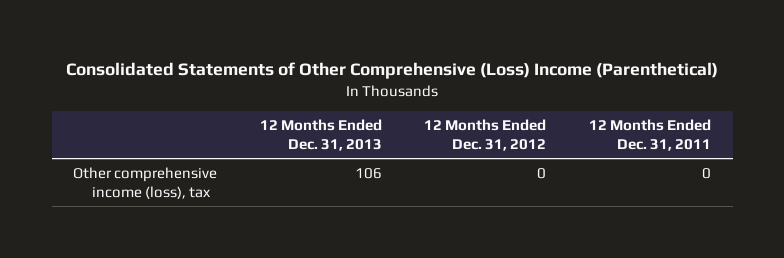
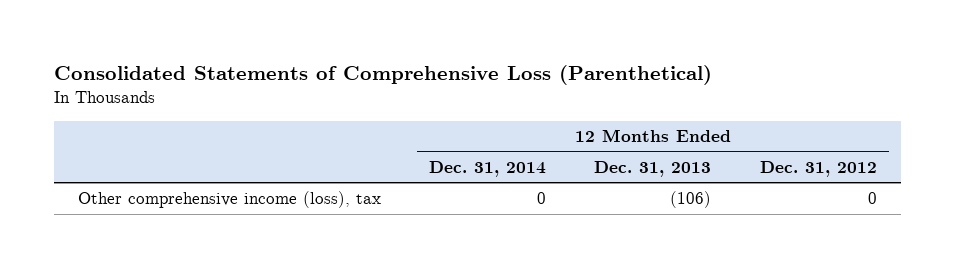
- Consolidated Statements of Other Comprehensive (Loss) Income (Parenthetical)
+ Consolidated Statements of Comprehensive Loss (Parenthetical)
- | 12 Months Ended Dec. 31, 2013 | 12 Months Ended Dec. 31, 2012 | 12 Months Ended Dec. 31, 2011
+ | 12 Months Ended Dec. 31, 2014 | 12 Months Ended Dec. 31, 2013 | 12 Months Ended Dec. 31, 2012
- Other comprehensive income (loss), tax | 106 | 0 | 0
+ Other comprehensive income (loss), tax | 0 | (106) | 0

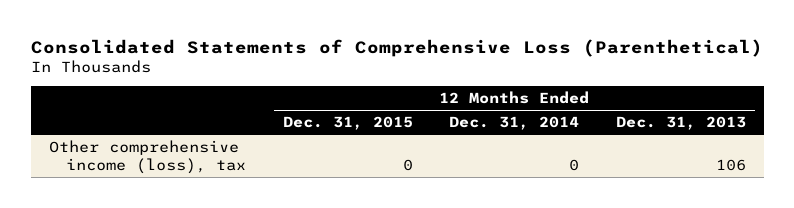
- | 12 Months Ended Dec. 31, 2014 | 12 Months Ended Dec. 31, 2013 | 12 Months Ended Dec. 31, 2012
+ | 12 Months Ended Dec. 31, 2015 | 12 Months Ended Dec. 31, 2014 | 12 Months Ended Dec. 31, 2013
- Other comprehensive income (loss), tax | 0 | (106) | 0
+ Other comprehensive income (loss), tax | 0 | 0 | 106

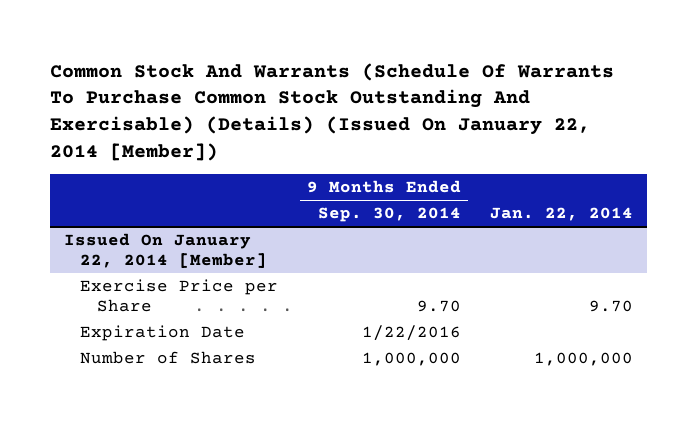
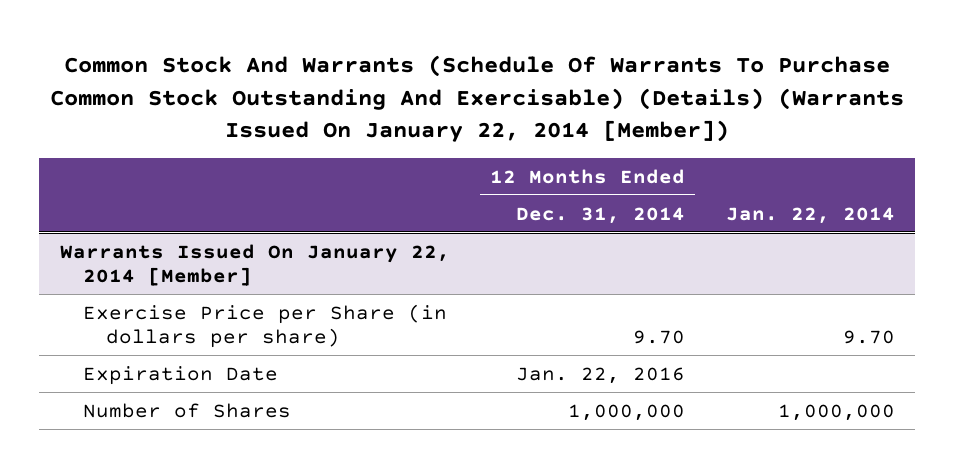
- Common Stock And Warrants (Schedule Of Warrants To Purchase Common Stock Outstanding And Exercisable) (Details) (Issued On January 22, 2014 [Member])
+ Common Stock And Warrants (Schedule Of Warrants To Purchase Common Stock Outstanding And Exercisable) (Details) (Warrants Issued On January 22, 2014 [Member])
- | 9 Months Ended Sep. 30, 2014 | Jan. 22, 2014
+ | 12 Months Ended Dec. 31, 2014 | Jan. 22, 2014
- Issued On January 22, 2014 [Member]
- Exercise Price per Share | 9.70 | 9.70
+ Warrants Issued On January 22, 2014 [Member]
+ Exercise Price per Share (in dollars per share) | 9.70 | 9.70

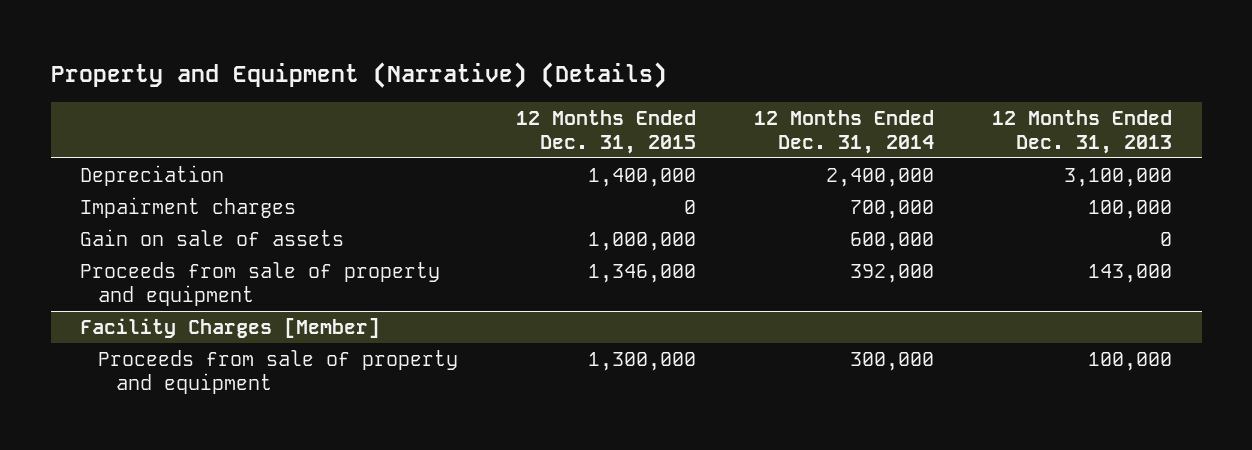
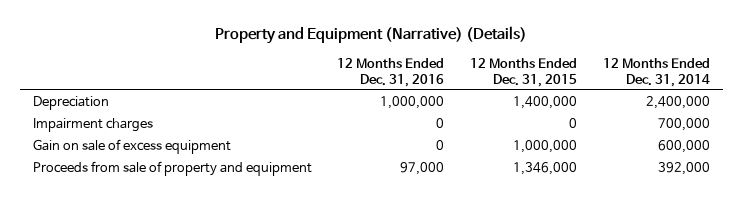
- | 12 Months Ended Dec. 31, 2015 | 12 Months Ended Dec. 31, 2014 | 12 Months Ended Dec. 31, 2013
+ | 12 Months Ended Dec. 31, 2016 | 12 Months Ended Dec. 31, 2015 | 12 Months Ended Dec. 31, 2014
- Gain on sale of assets | 1,000,000 | 600,000 | 0
+ Gain on sale of excess equipment | 0 | 1,000,000 | 600,000
- Facility Charges [Member]
- Proceeds from sale of property and equipment | 1,300,000 | 300,000 | 100,000

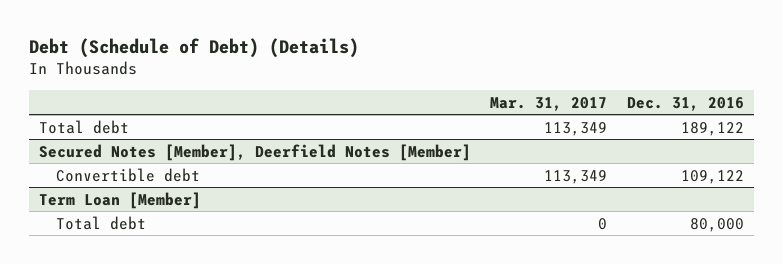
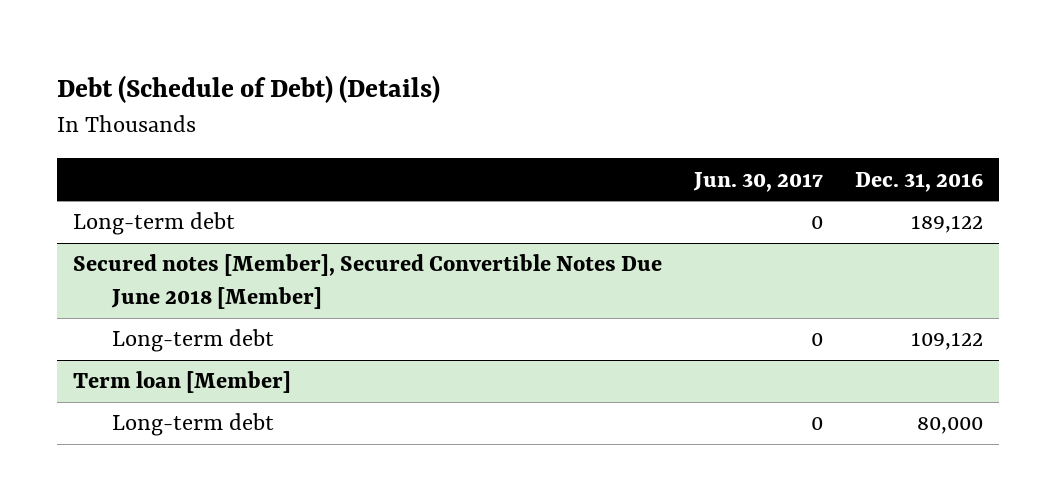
- | Mar. 31, 2017 | Dec. 31, 2016
+ | Jun. 30, 2017 | Dec. 31, 2016
- Total debt | 113,349 | 189,122
- Secured Notes [Member], Deerfield Notes [Member]
- Convertible debt | 113,349 | 109,122
- Term Loan [Member]
- Total debt | 0 | 80,000
+ Long-term debt | 0 | 189,122
+ Secured notes [Member], Secured Convertible Notes Due June 2018 [Member]
+ Long-term debt | 0 | 109,122
+ Term loan [Member]
+ Long-term debt | 0 | 80,000

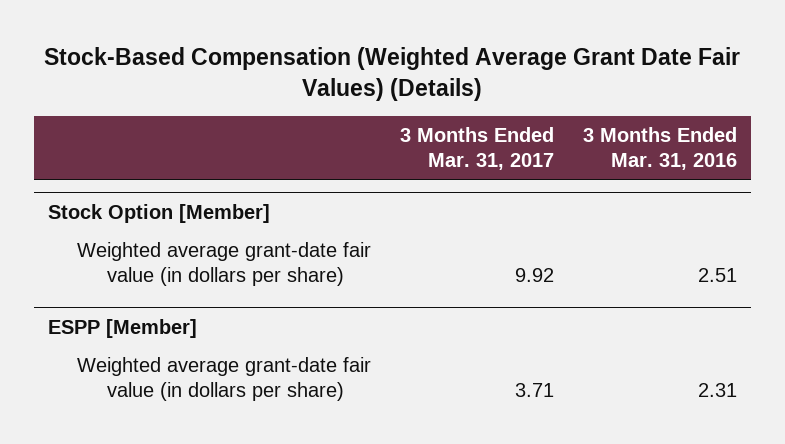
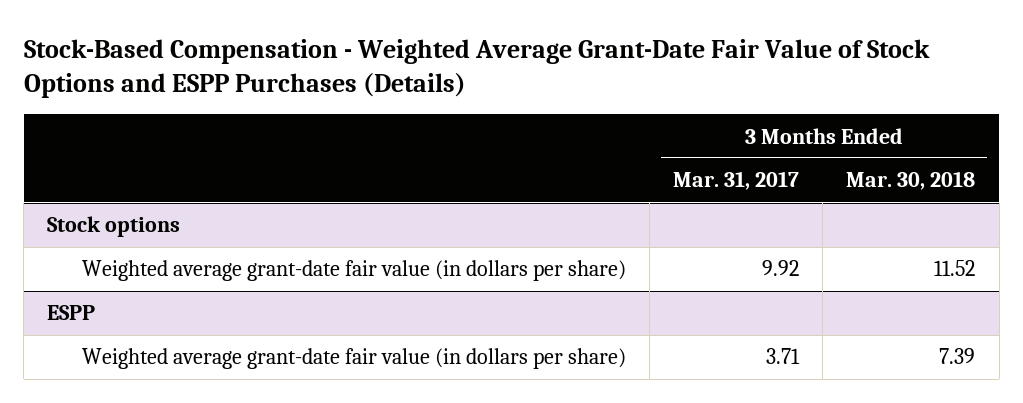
- Stock-Based Compensation (Weighted Average Grant Date Fair Values) (Details)
+ Stock-Based Compensation - Weighted Average Grant-Date Fair Value of Stock Options and ESPP Purchases (Details)
- | 3 Months Ended Mar. 31, 2017 | 3 Months Ended Mar. 31, 2016
+ | 3 Months Ended Mar. 31, 2017 | 3 Months Ended Mar. 30, 2018
- Stock Option [Member]
+ Stock options
- ESPP [Member]
+ ESPP

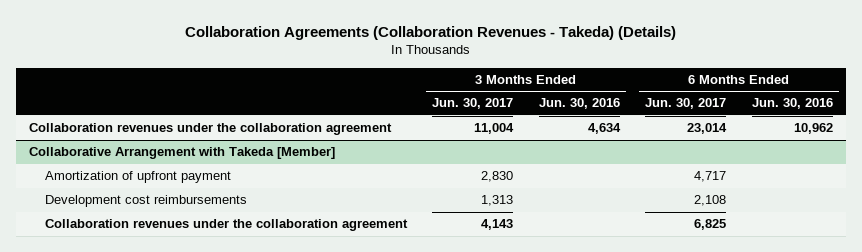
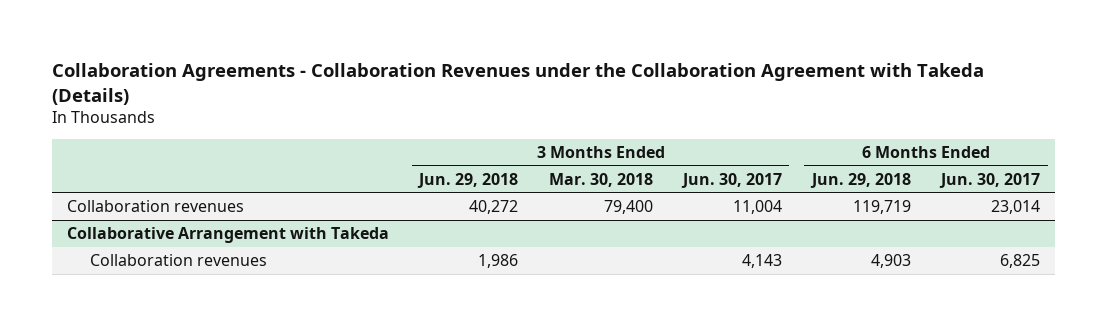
- Collaboration Agreements (Collaboration Revenues - Takeda) (Details)
+ Collaboration Agreements - Collaboration Revenues under the Collaboration Agreement with Takeda (Details)
- | 3 Months Ended Jun. 30, 2017 | 3 Months Ended Jun. 30, 2016 | 6 Months Ended Jun. 30, 2017 | 6 Months Ended Jun. 30, 2016
+ | 3 Months Ended Jun. 29, 2018 | 3 Months Ended Mar. 30, 2018 | 3 Months Ended Jun. 30, 2017 | 6 Months Ended Jun. 29, 2018 | 6 Months Ended Jun. 30, 2017
- Collaboration revenues under the collaboration agreement | 11,004 | 4,634 | 23,014 | 10,962
- Collaborative Arrangement with Takeda [Member]
- Amortization of upfront payment | 2,830 | | 4,717 |
- Development cost reimbursements | 1,313 | | 2,108 |
- Collaboration revenues under the collaboration agreement | 4,143 | | 6,825 |
+ Collaboration revenues | 40,272 | 79,400 | 11,004 | 119,719 | 23,014
+ Collaborative Arrangement with Takeda
+ Collaboration revenues | 1,986 | | 4,143 | 4,903 | 6,825

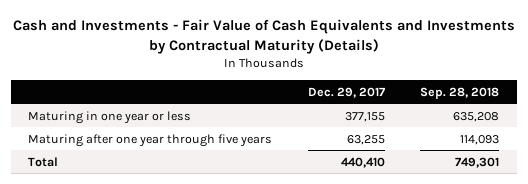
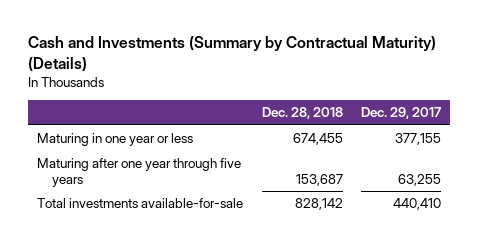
- Cash and Investments - Fair Value of Cash Equivalents and Investments by Contractual Maturity (Details)
+ Cash and Investments (Summary by Contractual Maturity) (Details)
- | Dec. 29, 2017 | Sep. 28, 2018
+ | Dec. 28, 2018 | Dec. 29, 2017
- Total | 440,410 | 749,301
+ Total investments available-for-sale | 828,142 | 440,410

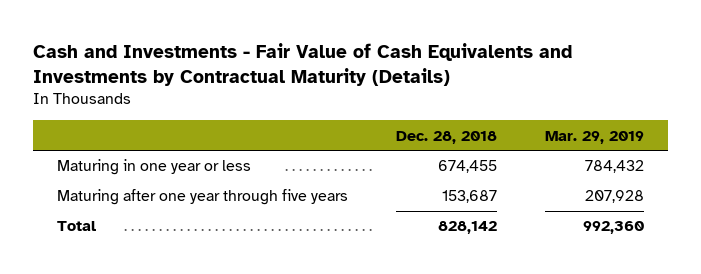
- Cash and Investments (Summary by Contractual Maturity) (Details)
+ Cash and Investments - Fair Value of Cash Equivalents and Investments by Contractual Maturity (Details)
- | Dec. 28, 2018 | Dec. 29, 2017
+ | Dec. 28, 2018 | Mar. 29, 2019
- Total investments available-for-sale | 828,142 | 440,410
+ Total | 828,142 | 992,360

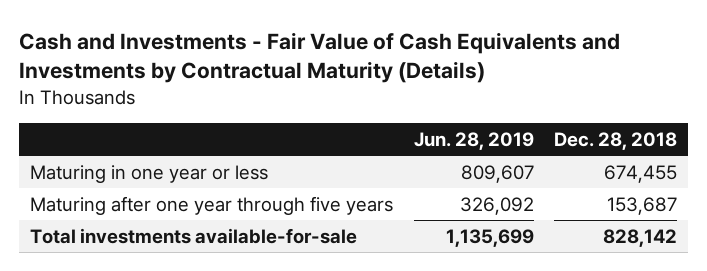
- | Dec. 28, 2018 | Mar. 29, 2019
+ | Jun. 28, 2019 | Dec. 28, 2018
- Total | 828,142 | 992,360
+ Total investments available-for-sale | 1,135,699 | 828,142

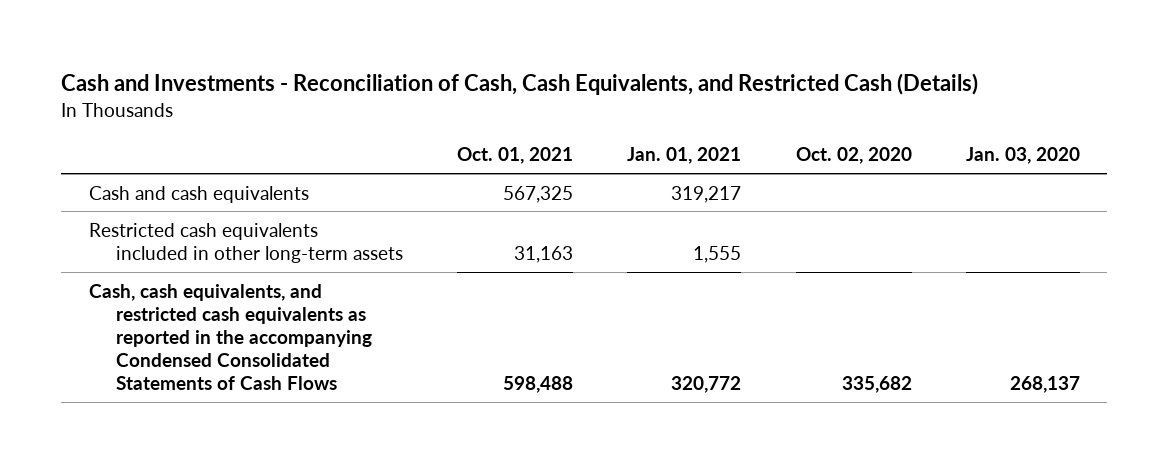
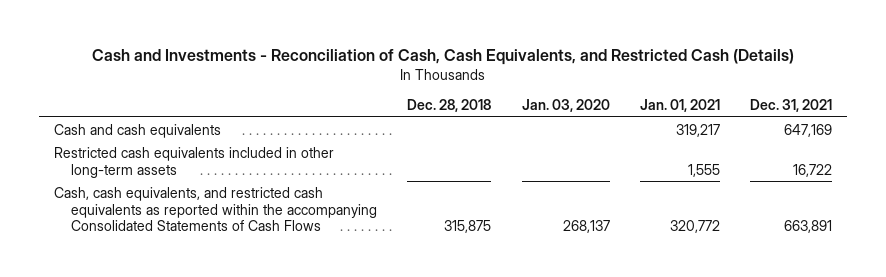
- | Oct. 01, 2021 | Jan. 01, 2021 | Oct. 02, 2020 | Jan. 03, 2020
+ | Dec. 28, 2018 | Jan. 03, 2020 | Jan. 01, 2021 | Dec. 31, 2021
- Cash, cash equivalents, and restricted cash equivalents as reported in the accompanying Condensed Consolidated Statements of Cash Flows | 598,488 | 320,772 | 335,682 | 268,137
+ Cash, cash equivalents, and restricted cash equivalents as reported within the accompanying Consolidated Statements of Cash Flows | 315,875 | 268,137 | 320,772 | 663,891

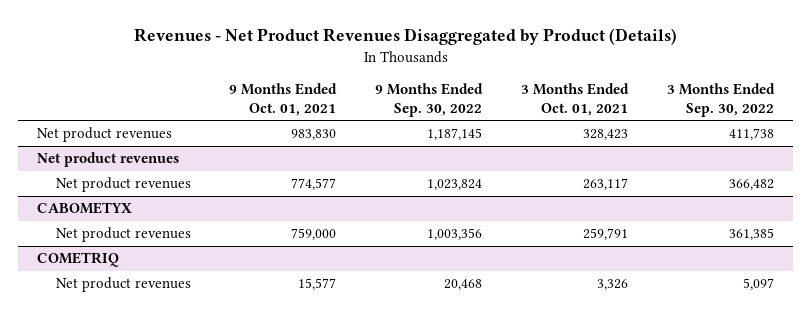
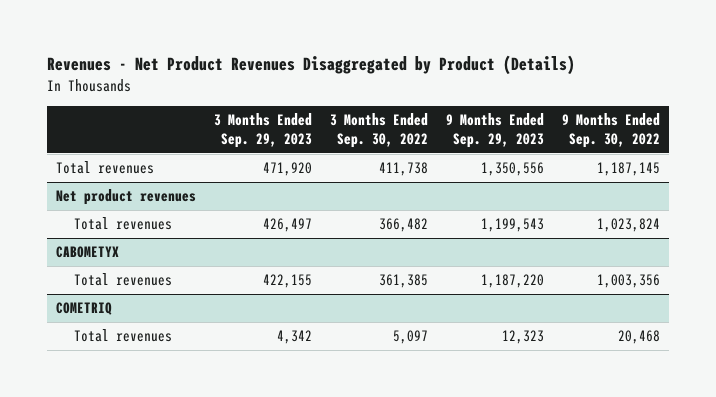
- | 9 Months Ended Oct. 01, 2021 | 9 Months Ended Sep. 30, 2022 | 3 Months Ended Oct. 01, 2021 | 3 Months Ended Sep. 30, 2022
+ | 3 Months Ended Sep. 29, 2023 | 3 Months Ended Sep. 30, 2022 | 9 Months Ended Sep. 29, 2023 | 9 Months Ended Sep. 30, 2022
- Net product revenues | 983,830 | 1,187,145 | 328,423 | 411,738
+ Total revenues | 471,920 | 411,738 | 1,350,556 | 1,187,145
@ Net product revenues
- Net product revenues | 774,577 | 1,023,824 | 263,117 | 366,482
+ Total revenues | 426,497 | 366,482 | 1,199,543 | 1,023,824
@ CABOMETYX
- Net product revenues | 759,000 | 1,003,356 | 259,791 | 361,385
+ Total revenues | 422,155 | 361,385 | 1,187,220 | 1,003,356
@ COMETRIQ
- Net product revenues | 15,577 | 20,468 | 3,326 | 5,097
+ Total revenues | 4,342 | 5,097 | 12,323 | 20,468

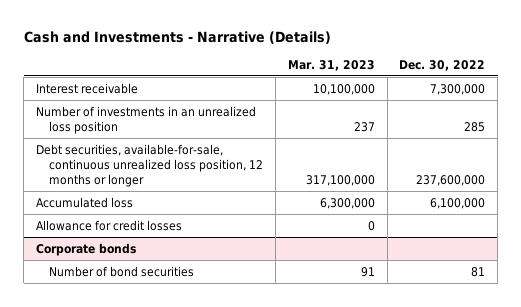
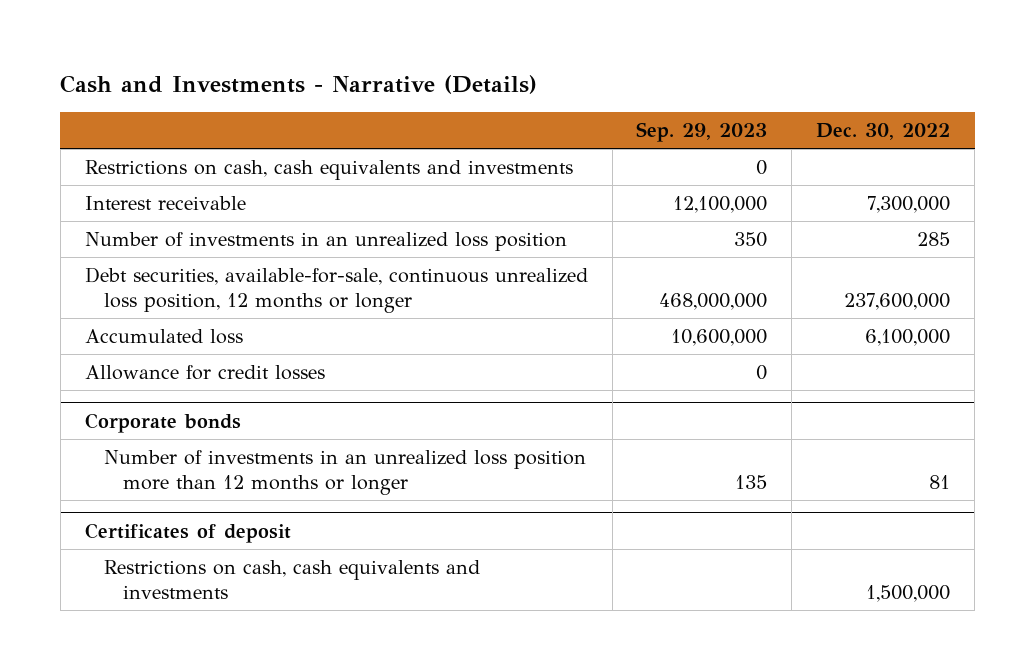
- | Mar. 31, 2023 | Dec. 30, 2022
+ | Sep. 29, 2023 | Dec. 30, 2022
+ Restrictions on cash, cash equivalents and investments | 0 |
@ Corporate bonds
- Number of bond securities | 91 | 81
+ Number of investments in an unrealized loss position more than 12 months or longer | 135 | 81
+ Certificates of deposit
+ Restrictions on cash, cash equivalents and investments | | 1,500,000

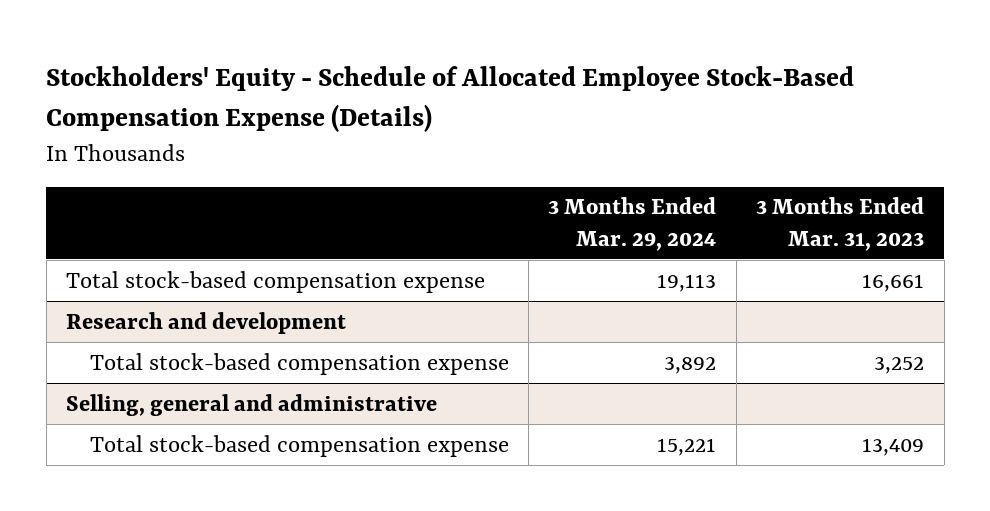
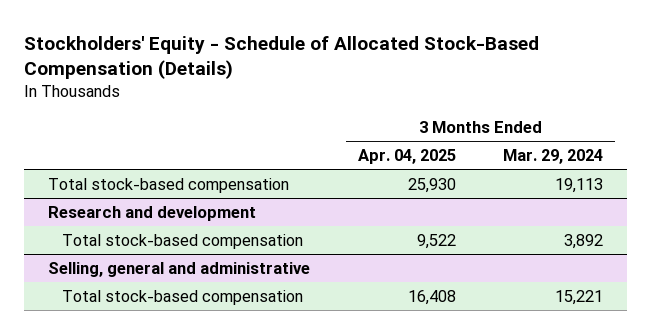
- Stockholders' Equity - Schedule of Allocated Employee Stock-Based Compensation Expense (Details)
+ Stockholders' Equity - Schedule of Allocated Stock-Based Compensation (Details)
- | 3 Months Ended Mar. 29, 2024 | 3 Months Ended Mar. 31, 2023
+ | 3 Months Ended Apr. 04, 2025 | 3 Months Ended Mar. 29, 2024
- Total stock-based compensation expense | 19,113 | 16,661
+ Total stock-based compensation | 25,930 | 19,113
@ Research and development
- Total stock-based compensation expense | 3,892 | 3,252
+ Total stock-based compensation | 9,522 | 3,892
@ Selling, general and administrative
- Total stock-based compensation expense | 15,221 | 13,409
+ Total stock-based compensation | 16,408 | 15,221

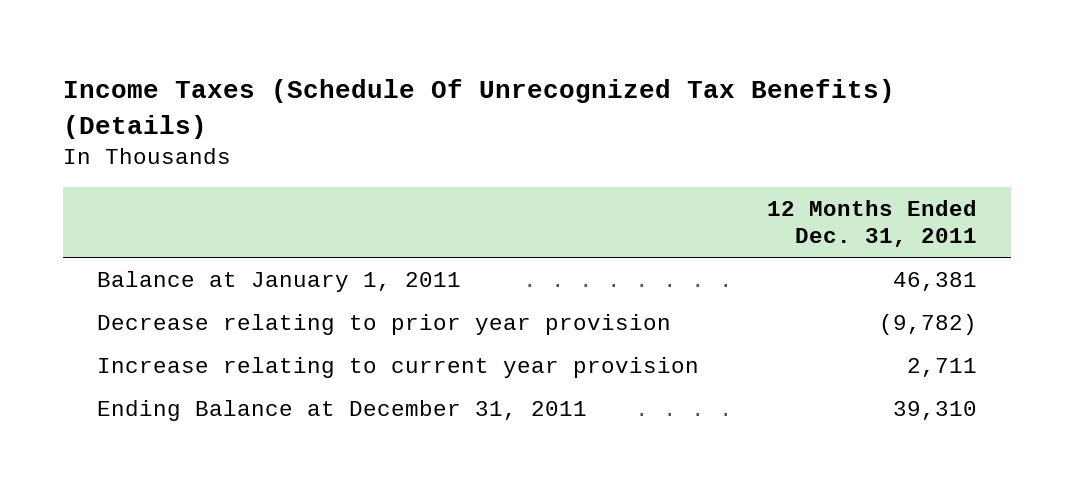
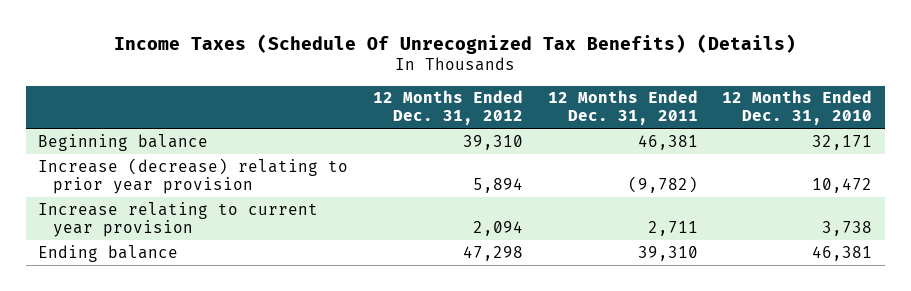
- | 12 Months Ended Dec. 31, 2011
+ | 12 Months Ended Dec. 31, 2012 | 12 Months Ended Dec. 31, 2011 | 12 Months Ended Dec. 31, 2010
- Balance at January 1, 2011 | 46,381
- Decrease relating to prior year provision | (9,782)
+ Beginning balance | 39,310 | 46,381 | 32,171
+ Increase (decrease) relating to prior year provision | 5,894 | (9,782) | 10,472
- Ending Balance at December 31, 2011 | 39,310
+ Ending balance | 47,298 | 39,310 | 46,381

